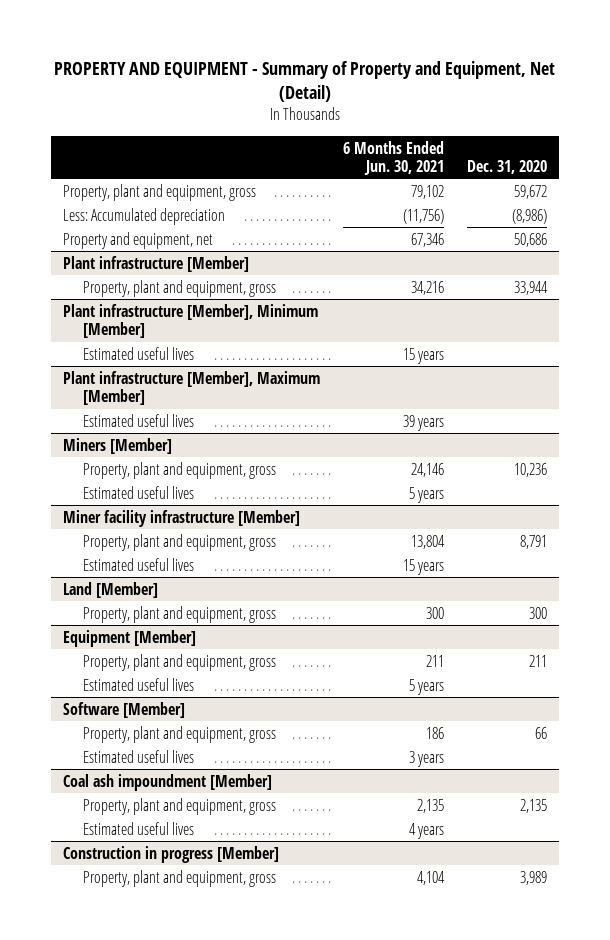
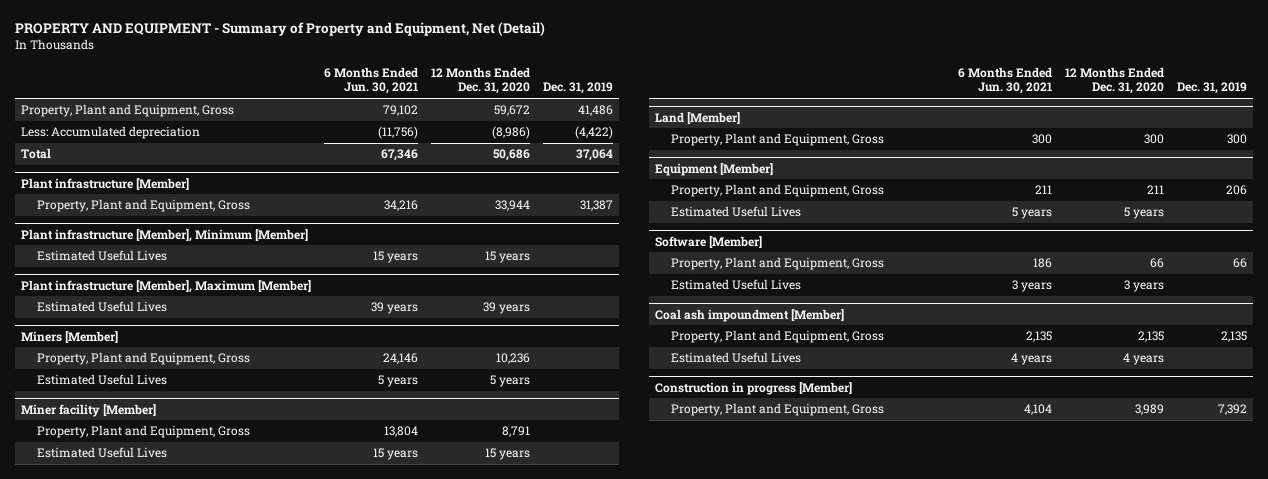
- | 6 Months Ended Jun. 30, 2021 | Dec. 31, 2020
+ | 6 Months Ended Jun. 30, 2021 | 12 Months Ended Dec. 31, 2020 | Dec. 31, 2019
- Property, plant and equipment, gross | 79,102 | 59,672
+ Property, Plant and Equipment, Gross | 79,102 | 59,672 | 41,486
- Property and equipment, net | 67,346 | 50,686
+ Total | 67,346 | 50,686 | 37,064
@ Plant infrastructure [Member]
- Property, plant and equipment, gross | 34,216 | 33,944
+ Property, Plant and Equipment, Gross | 34,216 | 33,944 | 31,387
@ Plant infrastructure [Member], Minimum [Member]
- Estimated useful lives | 15 years |
+ Estimated Useful Lives | 15 years | 15 years |
@ Plant infrastructure [Member], Maximum [Member]
- Estimated useful lives | 39 years |
+ Estimated Useful Lives | 39 years | 39 years |
@ Miners [Member]
- Property, plant and equipment, gross | 24,146 | 10,236
- Estimated useful lives | 5 years |
- Miner facility infrastructure [Member]
- Property, plant and equipment, gross | 13,804 | 8,791
- Estimated useful lives | 15 years |
@ Miners [Member]
+ Property, Plant and Equipment, Gross | 24,146 | 10,236 |
+ Estimated Useful Lives | 5 years | 5 years |
+ Miner facility [Member]
+ Property, Plant and Equipment, Gross | 13,804 | 8,791 |
+ Estimated Useful Lives | 15 years | 15 years |
@ Land [Member]
- Property, plant and equipment, gross | 300 | 300
+ Property, Plant and Equipment, Gross | 300 | 300 | 300
@ Equipment [Member]
- Property, plant and equipment, gross | 211 | 211
- Estimated useful lives | 5 years |
+ Property, Plant and Equipment, Gross | 211 | 211 | 206
+ Estimated Useful Lives | 5 years | 5 years |
@ Software [Member]
- Property, plant and equipment, gross | 186 | 66
- Estimated useful lives | 3 years |
+ Property, Plant and Equipment, Gross | 186 | 66 | 66
+ Estimated Useful Lives | 3 years | 3 years |
@ Coal ash impoundment [Member]
- Property, plant and equipment, gross | 2,135 | 2,135
- Estimated useful lives | 4 years |
+ Property, Plant and Equipment, Gross | 2,135 | 2,135 | 2,135
+ Estimated Useful Lives | 4 years | 4 years |
@ Construction in progress [Member]
- Property, plant and equipment, gross | 4,104 | 3,989
+ Property, Plant and Equipment, Gross | 4,104 | 3,989 | 7,392

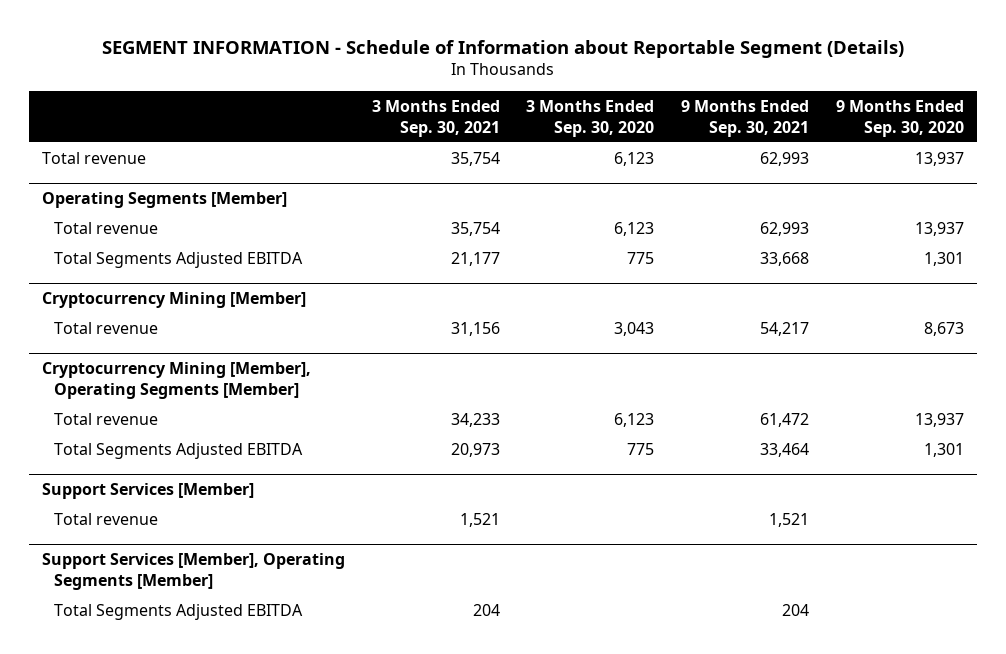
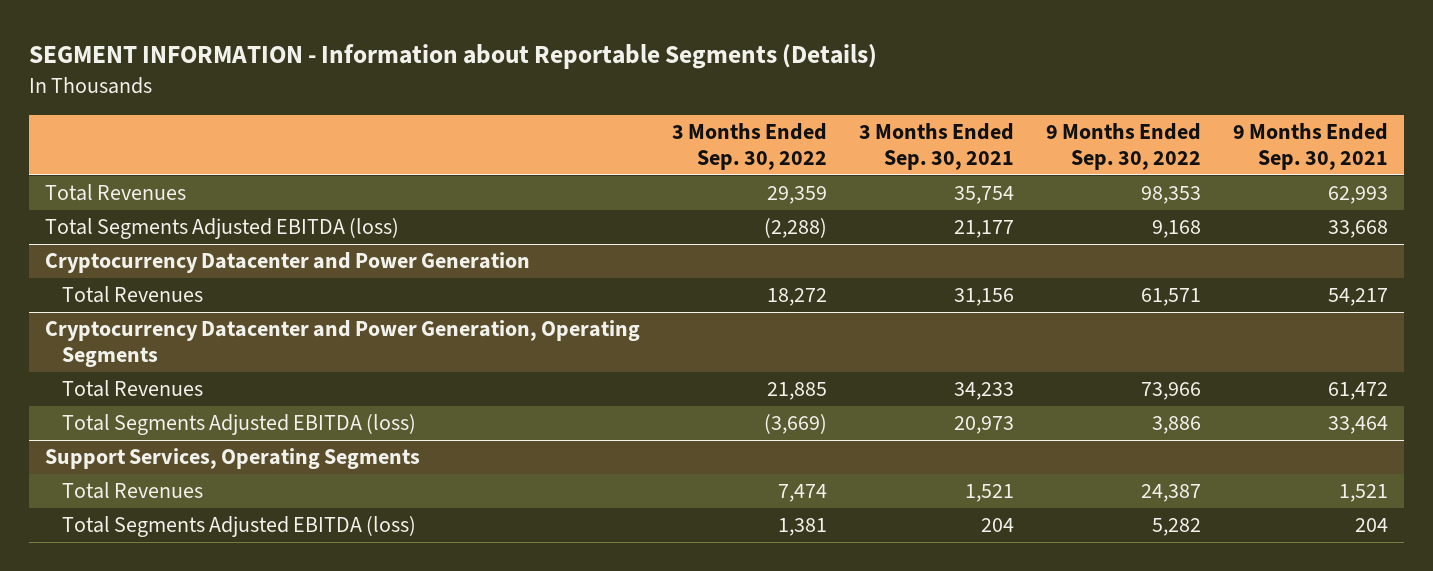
- SEGMENT INFORMATION - Schedule of Information about Reportable Segment (Details)
+ SEGMENT INFORMATION - Information about Reportable Segments (Details)
- | 3 Months Ended Sep. 30, 2021 | 3 Months Ended Sep. 30, 2020 | 9 Months Ended Sep. 30, 2021 | 9 Months Ended Sep. 30, 2020
+ | 3 Months Ended Sep. 30, 2022 | 3 Months Ended Sep. 30, 2021 | 9 Months Ended Sep. 30, 2022 | 9 Months Ended Sep. 30, 2021
- Total revenue | 35,754 | 6,123 | 62,993 | 13,937
- Operating Segments [Member]
- Total revenue | 35,754 | 6,123 | 62,993 | 13,937
- Total Segments Adjusted EBITDA | 21,177 | 775 | 33,668 | 1,301
- Cryptocurrency Mining [Member]
- Total revenue | 31,156 | 3,043 | 54,217 | 8,673
- Cryptocurrency Mining [Member], Operating Segments [Member]
- Total revenue | 34,233 | 6,123 | 61,472 | 13,937
- Total Segments Adjusted EBITDA | 20,973 | 775 | 33,464 | 1,301
- Support Services [Member]
- Total revenue | 1,521 | | 1,521 |
- Support Services [Member], Operating Segments [Member]
- Total Segments Adjusted EBITDA | 204 | | 204 |
+ Total Revenues | 29,359 | 35,754 | 98,353 | 62,993
+ Total Segments Adjusted EBITDA (loss) | (2,288) | 21,177 | 9,168 | 33,668
+ Cryptocurrency Datacenter and Power Generation
+ Total Revenues | 18,272 | 31,156 | 61,571 | 54,217
+ Cryptocurrency Datacenter and Power Generation, Operating Segments
+ Total Revenues | 21,885 | 34,233 | 73,966 | 61,472
+ Total Segments Adjusted EBITDA (loss) | (3,669) | 20,973 | 3,886 | 33,464
+ Support Services, Operating Segments
+ Total Revenues | 7,474 | 1,521 | 24,387 | 1,521
+ Total Segments Adjusted EBITDA (loss) | 1,381 | 204 | 5,282 | 204

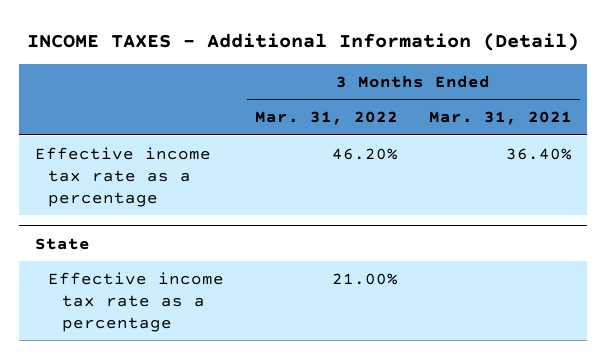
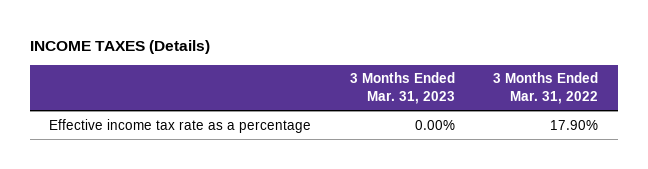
- INCOME TAXES - Additional Information (Detail)
+ INCOME TAXES (Details)
- | 3 Months Ended Mar. 31, 2022 | 3 Months Ended Mar. 31, 2021
+ | 3 Months Ended Mar. 31, 2023 | 3 Months Ended Mar. 31, 2022
- Effective income tax rate as a percentage | 46.20% | 36.40%
- State
- Effective income tax rate as a percentage | 21.00% |
+ Effective income tax rate as a percentage | 0.00% | 17.90%

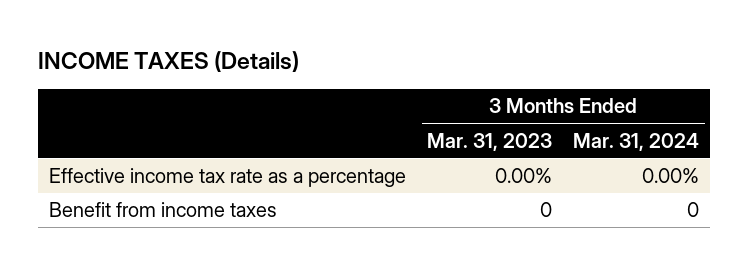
- | 3 Months Ended Mar. 31, 2023 | 3 Months Ended Mar. 31, 2022
+ | 3 Months Ended Mar. 31, 2023 | 3 Months Ended Mar. 31, 2024
+ Benefit from income taxes | 0 | 0

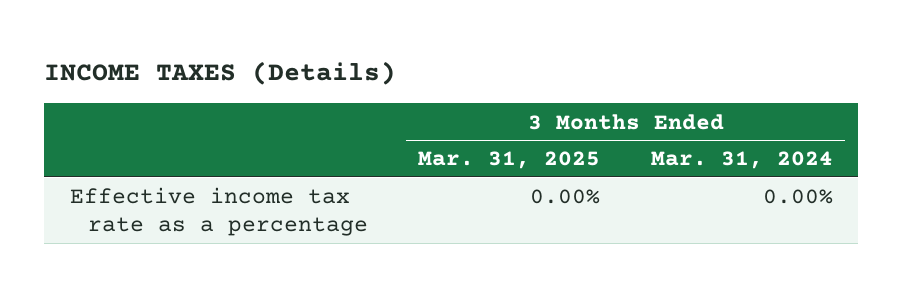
- | 3 Months Ended Mar. 31, 2023 | 3 Months Ended Mar. 31, 2024
+ | 3 Months Ended Mar. 31, 2025 | 3 Months Ended Mar. 31, 2024
- Benefit from income taxes | 0 | 0

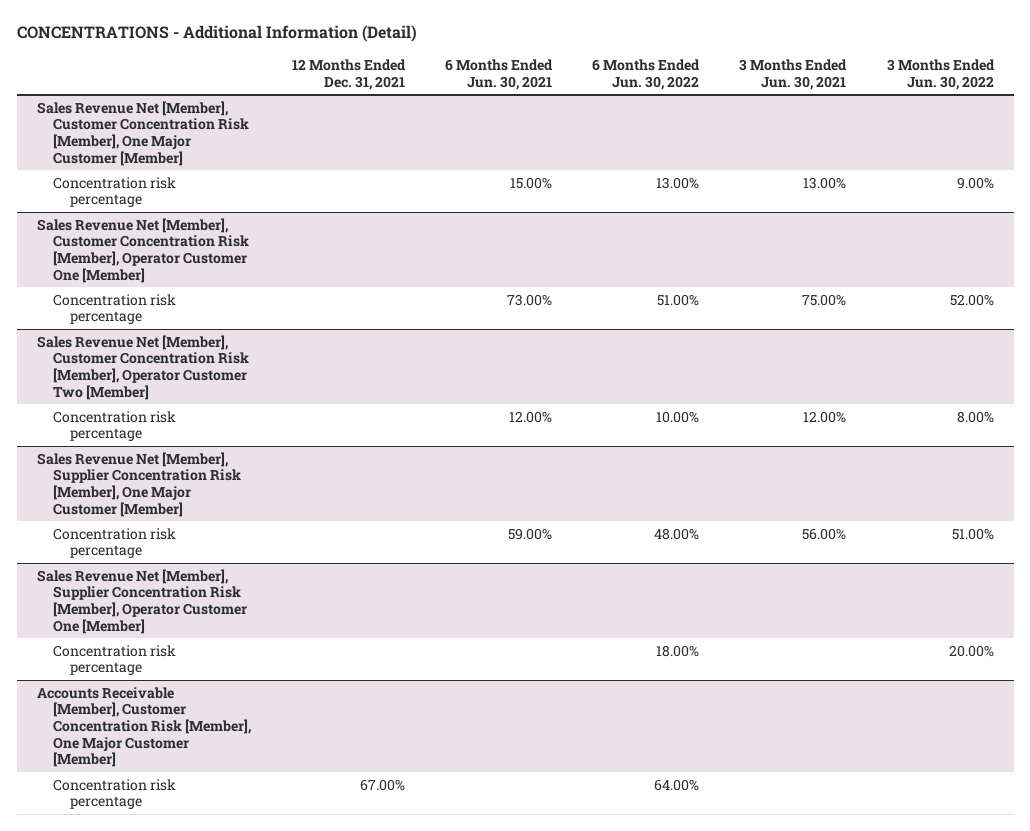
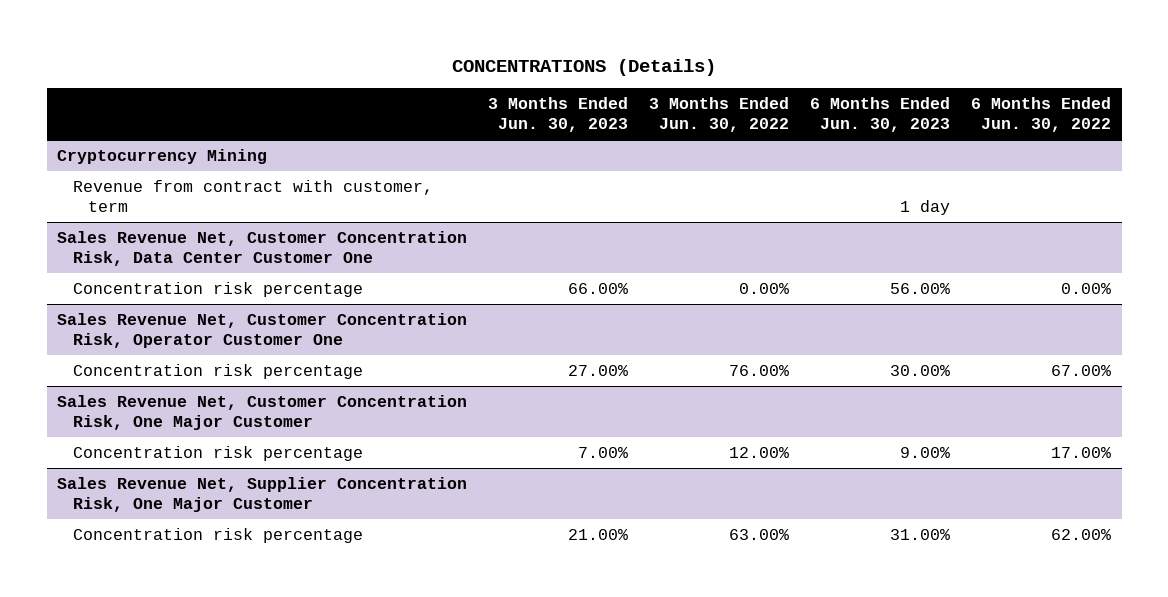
- CONCENTRATIONS - Additional Information (Detail)
+ CONCENTRATIONS (Details)
- | 12 Months Ended Dec. 31, 2021 | 6 Months Ended Jun. 30, 2021 | 6 Months Ended Jun. 30, 2022 | 3 Months Ended Jun. 30, 2021 | 3 Months Ended Jun. 30, 2022
+ | 3 Months Ended Jun. 30, 2023 | 3 Months Ended Jun. 30, 2022 | 6 Months Ended Jun. 30, 2023 | 6 Months Ended Jun. 30, 2022
- Sales Revenue Net [Member], Customer Concentration Risk [Member], One Major Customer [Member]
- Concentration risk percentage | | 15.00% | 13.00% | 13.00% | 9.00%
- Sales Revenue Net [Member], Customer Concentration Risk [Member], Operator Customer One [Member]
- Concentration risk percentage | | 73.00% | 51.00% | 75.00% | 52.00%
- Sales Revenue Net [Member], Customer Concentration Risk [Member], Operator Customer Two [Member]
- Concentration risk percentage | | 12.00% | 10.00% | 12.00% | 8.00%
- Sales Revenue Net [Member], Supplier Concentration Risk [Member], One Major Customer [Member]
- Concentration risk percentage | | 59.00% | 48.00% | 56.00% | 51.00%
- Sales Revenue Net [Member], Supplier Concentration Risk [Member], Operator Customer One [Member]
- Concentration risk percentage | | | 18.00% | | 20.00%
- Accounts Receivable [Member], Customer Concentration Risk [Member], One Major Customer [Member]
- Concentration risk percentage | 67.00% | | 64.00% | |
+ Cryptocurrency Mining
+ Revenue from contract with customer, term | | | 1 day |
+ Sales Revenue Net, Customer Concentration Risk, Data Center Customer One
+ Concentration risk percentage | 66.00% | 0.00% | 56.00% | 0.00%
+ Sales Revenue Net, Customer Concentration Risk, Operator Customer One
+ Concentration risk percentage | 27.00% | 76.00% | 30.00% | 67.00%
+ Sales Revenue Net, Customer Concentration Risk, One Major Customer
+ Concentration risk percentage | 7.00% | 12.00% | 9.00% | 17.00%
+ Sales Revenue Net, Supplier Concentration Risk, One Major Customer
+ Concentration risk percentage | 21.00% | 63.00% | 31.00% | 62.00%

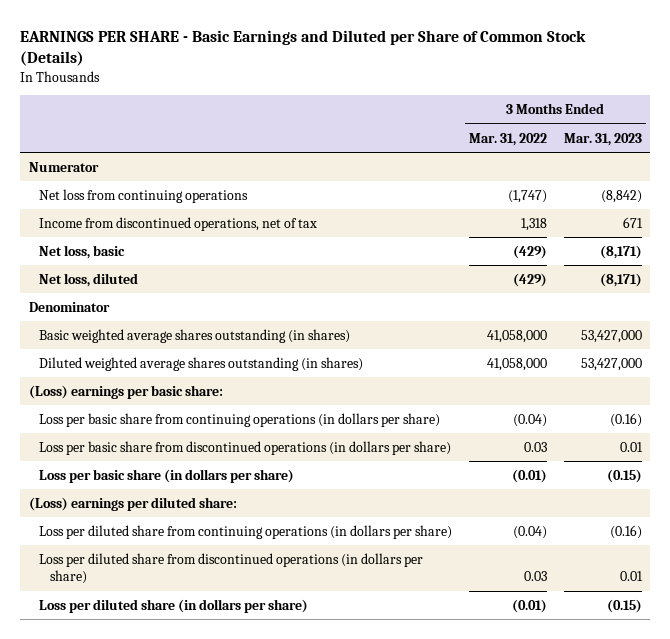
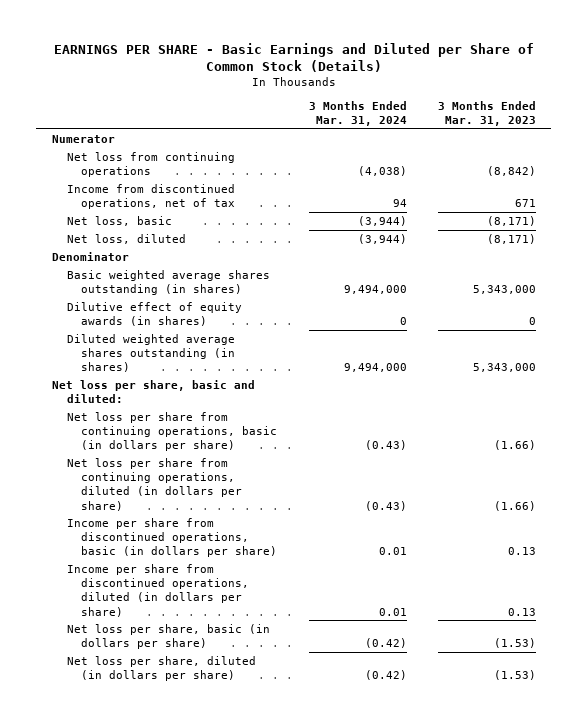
- | 3 Months Ended Mar. 31, 2022 | 3 Months Ended Mar. 31, 2023
+ | 3 Months Ended Mar. 31, 2024 | 3 Months Ended Mar. 31, 2023
- Basic weighted average shares outstanding (in shares) | 41,058,000 | 53,427,000
- Diluted weighted average shares outstanding (in shares) | 41,058,000 | 53,427,000
- (Loss) earnings per basic share:
- Loss per basic share from continuing operations (in dollars per share) | (0.04) | (0.16)
- Loss per basic share from discontinued operations (in dollars per share) | 0.03 | 0.01
- Loss per basic share (in dollars per share) | (0.01) | (0.15)
- (Loss) earnings per diluted share:
- Loss per diluted share from continuing operations (in dollars per share) | (0.04) | (0.16)
- Loss per diluted share from discontinued operations (in dollars per share) | 0.03 | 0.01
- Loss per diluted share (in dollars per share) | (0.01) | (0.15)
+ Basic weighted average shares outstanding (in shares) | 9,494,000 | 5,343,000
+ Dilutive effect of equity awards (in shares) | 0 | 0
+ Diluted weighted average shares outstanding (in shares) | 9,494,000 | 5,343,000
+ Net loss per share, basic and diluted:
+ Net loss per share from continuing operations, basic (in dollars per share) | (0.43) | (1.66)
+ Net loss per share from continuing operations, diluted (in dollars per share) | (0.43) | (1.66)
+ Income per share from discontinued operations, basic (in dollars per share) | 0.01 | 0.13
+ Income per share from discontinued operations, diluted (in dollars per share) | 0.01 | 0.13
+ Net loss per share, basic (in dollars per share) | (0.42) | (1.53)
+ Net loss per share, diluted (in dollars per share) | (0.42) | (1.53)

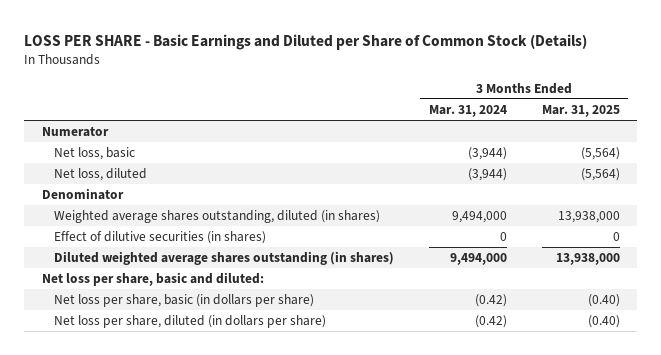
- EARNINGS PER SHARE - Basic Earnings and Diluted per Share of Common Stock (Details)
+ LOSS PER SHARE - Basic Earnings and Diluted per Share of Common Stock (Details)
- | 3 Months Ended Mar. 31, 2024 | 3 Months Ended Mar. 31, 2023
+ | 3 Months Ended Mar. 31, 2024 | 3 Months Ended Mar. 31, 2025
- Net loss from continuing operations | (4,038) | (8,842)
- Income from discontinued operations, net of tax | 94 | 671
- Basic weighted average shares outstanding (in shares) | 9,494,000 | 5,343,000
- Dilutive effect of equity awards (in shares) | 0 | 0
+ Weighted average shares outstanding, diluted (in shares) | 9,494,000 | 13,938,000
+ Effect of dilutive securities (in shares) | 0 | 0
- Net loss per share from continuing operations, basic (in dollars per share) | (0.43) | (1.66)
- Net loss per share from continuing operations, diluted (in dollars per share) | (0.43) | (1.66)
- Income per share from discontinued operations, basic (in dollars per share) | 0.01 | 0.13
- Income per share from discontinued operations, diluted (in dollars per share) | 0.01 | 0.13

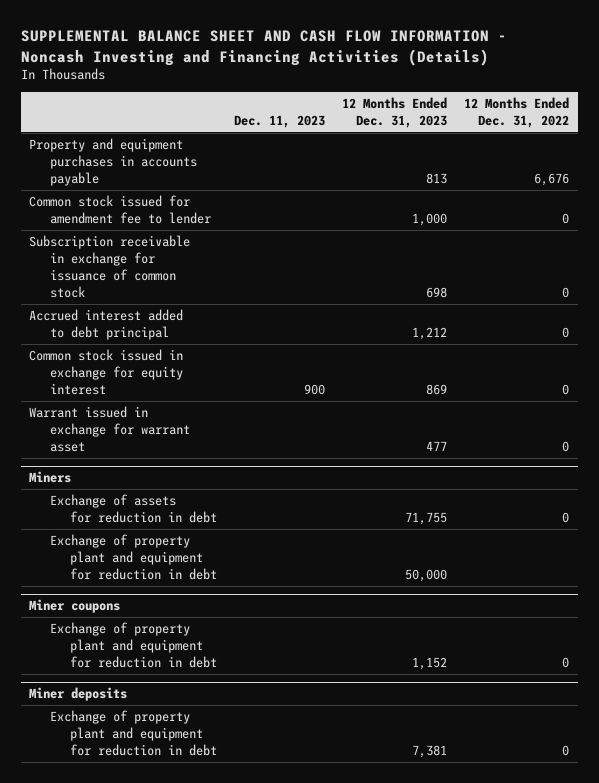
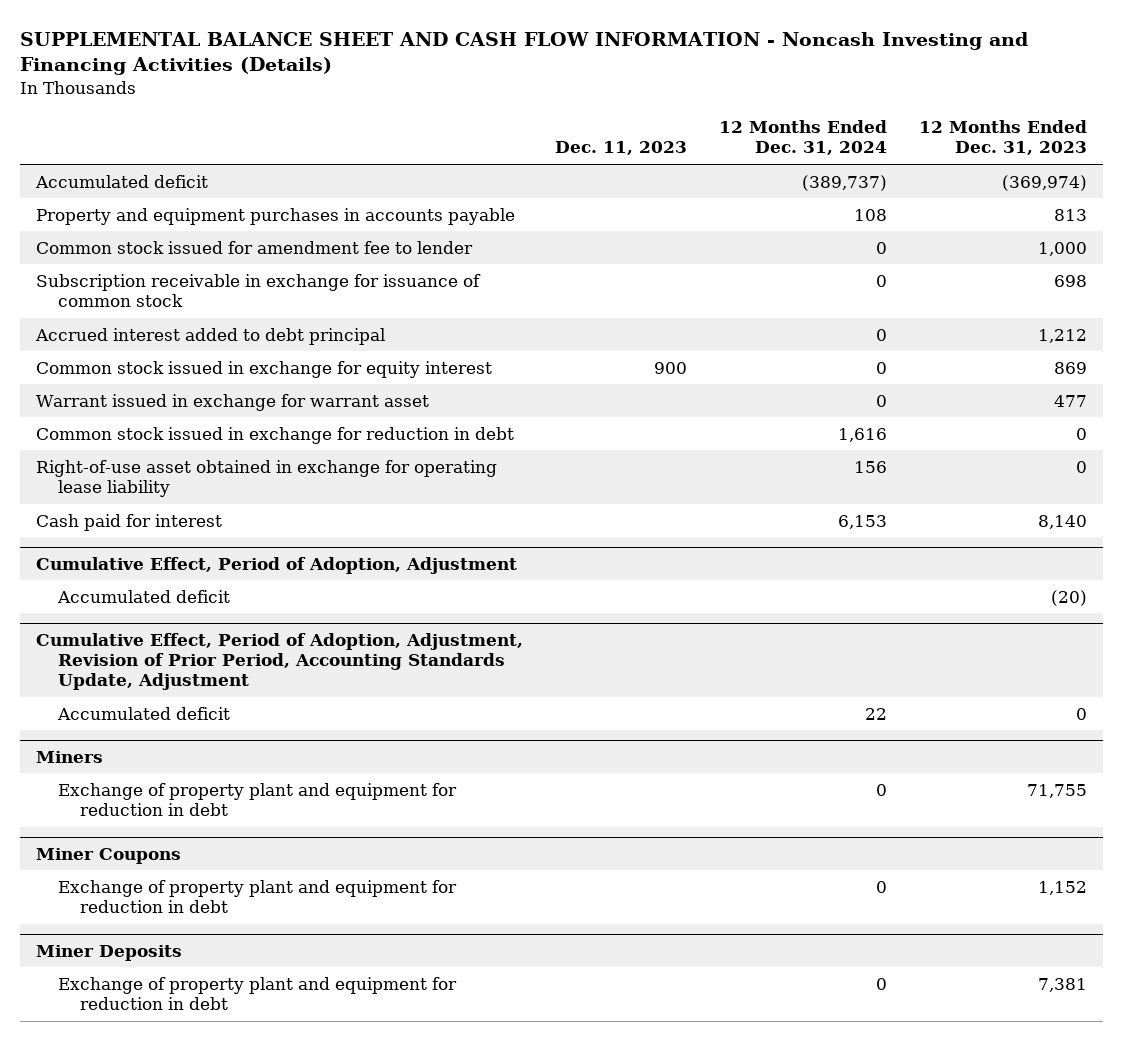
- | Dec. 11, 2023 | 12 Months Ended Dec. 31, 2023 | 12 Months Ended Dec. 31, 2022
+ | Dec. 11, 2023 | 12 Months Ended Dec. 31, 2024 | 12 Months Ended Dec. 31, 2023
+ Accumulated deficit | | (389,737) | (369,974)
+ Common stock issued in exchange for reduction in debt | | 1,616 | 0
+ Right-of-use asset obtained in exchange for operating lease liability | | 156 | 0
+ Cash paid for interest | | 6,153 | 8,140
+ Cumulative Effect, Period of Adoption, Adjustment
+ Accumulated deficit | | | (20)
+ Cumulative Effect, Period of Adoption, Adjustment, Revision of Prior Period, Accounting Standards Update, Adjustment
+ Accumulated deficit | | 22 | 0
@ Miners
- Exchange of assets for reduction in debt | | 71,755 | 0
- Exchange of property plant and equipment for reduction in debt | | 50,000 |
- Miner coupons
@ Miners
+ Exchange of property plant and equipment for reduction in debt | | 0 | 71,755
+ Miner Coupons
- Miner deposits
+ Miner Deposits

